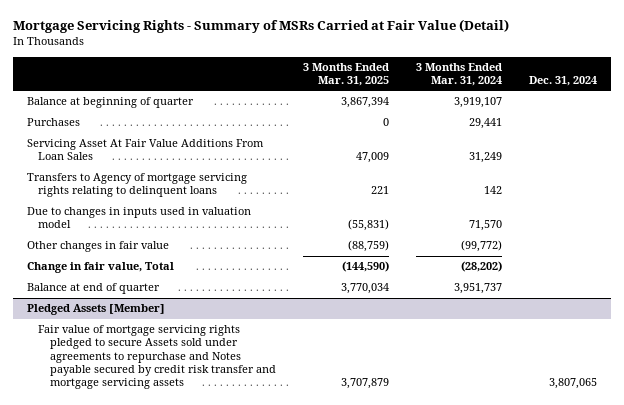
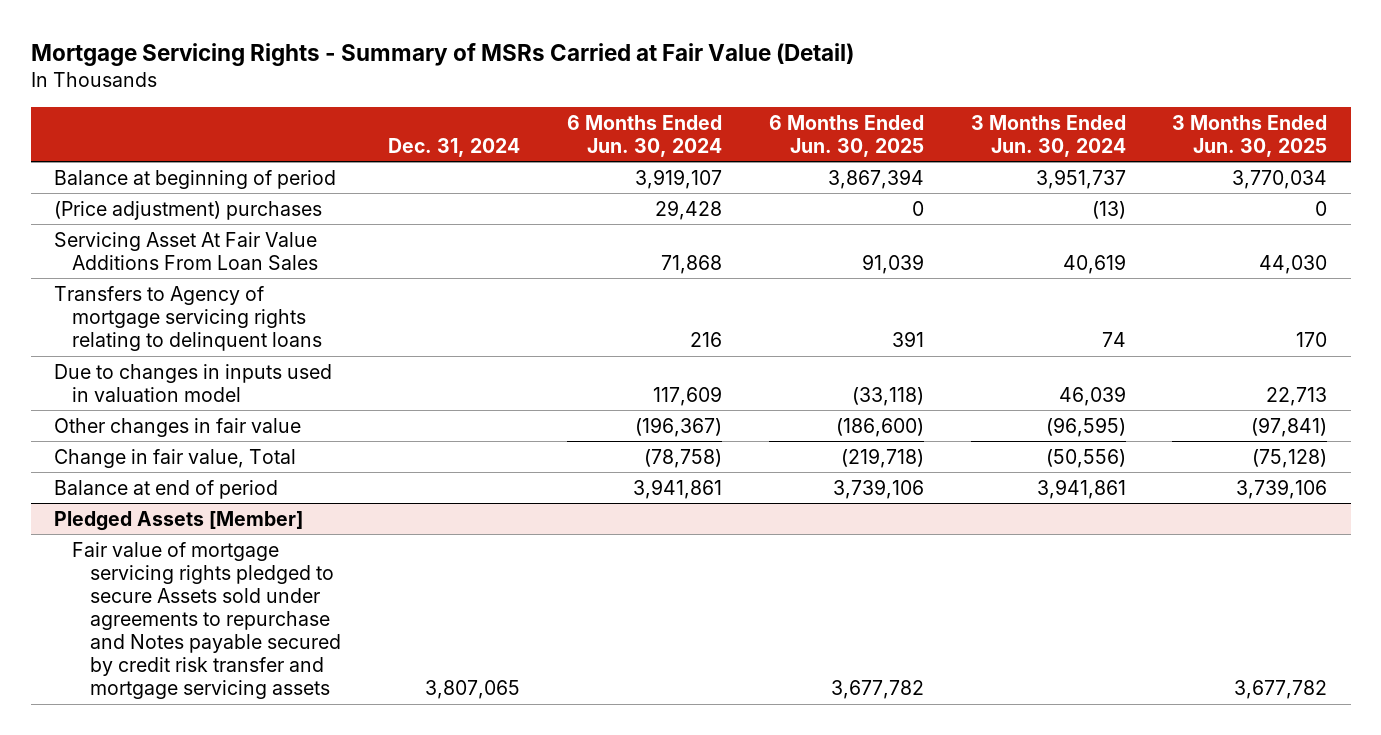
- | 3 Months Ended Mar. 31, 2025 | 3 Months Ended Mar. 31, 2024 | Dec. 31, 2024
+ | Dec. 31, 2024 | 6 Months Ended Jun. 30, 2024 | 6 Months Ended Jun. 30, 2025 | 3 Months Ended Jun. 30, 2024 | 3 Months Ended Jun. 30, 2025
- Balance at beginning of quarter | 3,867,394 | 3,919,107 |
- Purchases | 0 | 29,441 |
+ Balance at beginning of period | | 3,919,107 | 3,867,394 | 3,951,737 | 3,770,034
+ (Price adjustment) purchases | | 29,428 | 0 | (13) | 0
- Balance at end of quarter | 3,770,034 | 3,951,737 |
+ Balance at end of period | | 3,941,861 | 3,739,106 | 3,941,861 | 3,739,106

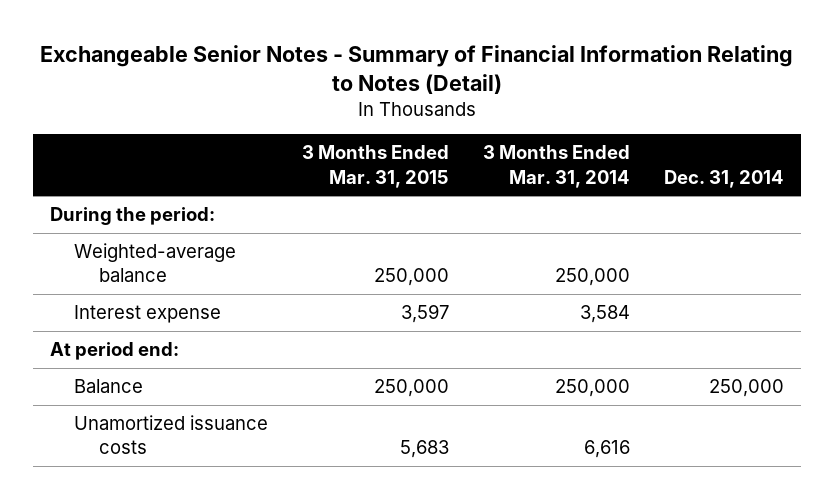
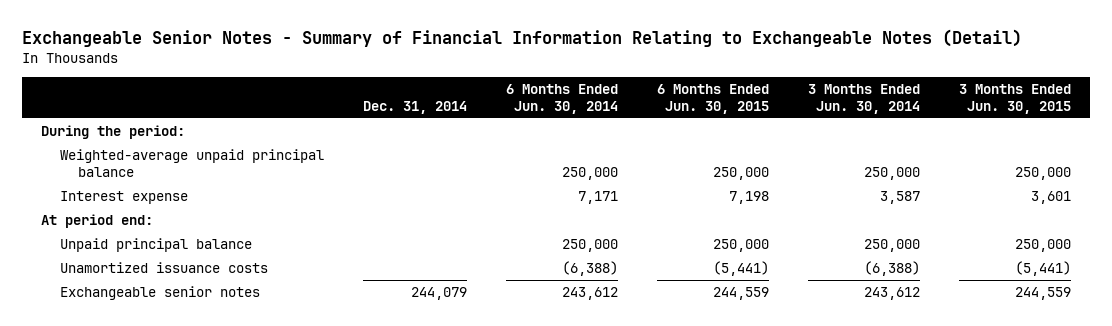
- Exchangeable Senior Notes - Summary of Financial Information Relating to Notes (Detail)
+ Exchangeable Senior Notes - Summary of Financial Information Relating to Exchangeable Notes (Detail)
- | 3 Months Ended Mar. 31, 2015 | 3 Months Ended Mar. 31, 2014 | Dec. 31, 2014
+ | Dec. 31, 2014 | 6 Months Ended Jun. 30, 2014 | 6 Months Ended Jun. 30, 2015 | 3 Months Ended Jun. 30, 2014 | 3 Months Ended Jun. 30, 2015
- Weighted-average balance | 250,000 | 250,000 |
+ Weighted-average unpaid principal balance | | 250,000 | 250,000 | 250,000 | 250,000
- Balance | 250,000 | 250,000 | 250,000
+ Unpaid principal balance | | 250,000 | 250,000 | 250,000 | 250,000
+ Exchangeable senior notes | 244,079 | 243,612 | 244,559 | 243,612 | 244,559

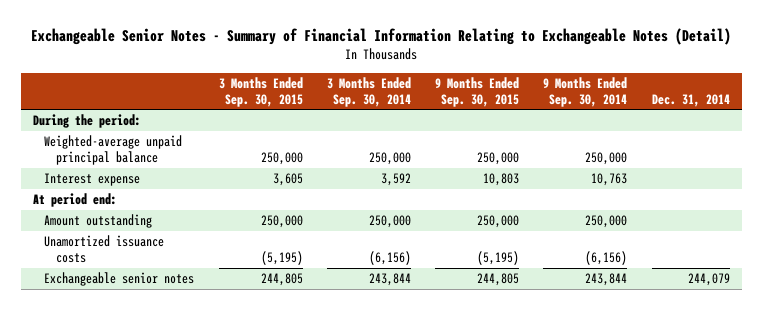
- | Dec. 31, 2014 | 6 Months Ended Jun. 30, 2014 | 6 Months Ended Jun. 30, 2015 | 3 Months Ended Jun. 30, 2014 | 3 Months Ended Jun. 30, 2015
+ | 3 Months Ended Sep. 30, 2015 | 3 Months Ended Sep. 30, 2014 | 9 Months Ended Sep. 30, 2015 | 9 Months Ended Sep. 30, 2014 | Dec. 31, 2014
- Unpaid principal balance | | 250,000 | 250,000 | 250,000 | 250,000
+ Amount outstanding | 250,000 | 250,000 | 250,000 | 250,000 |

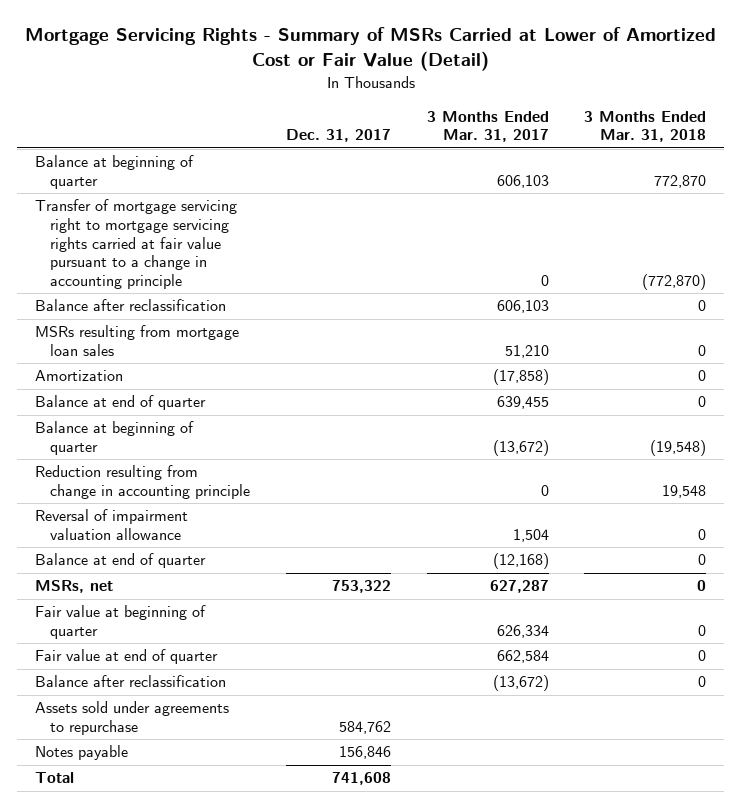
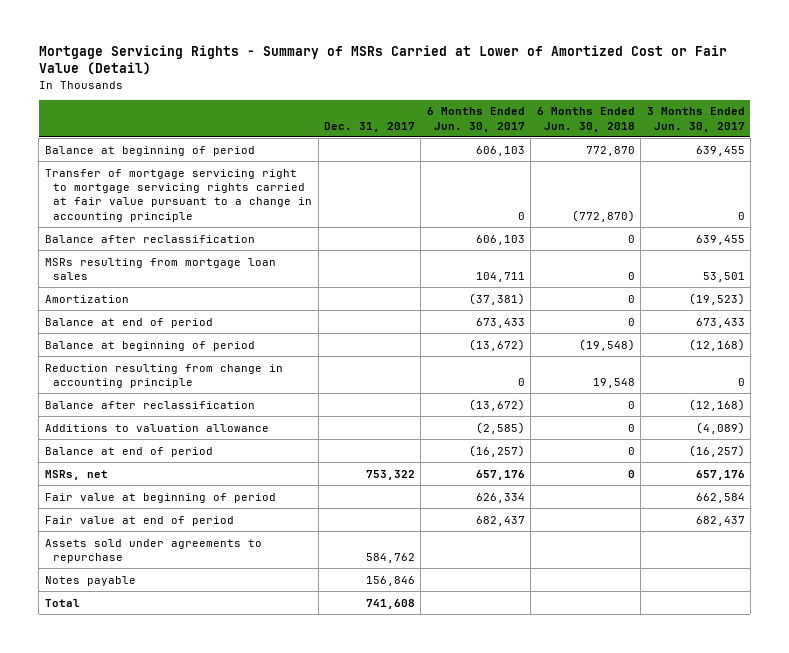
- | Dec. 31, 2017 | 3 Months Ended Mar. 31, 2017 | 3 Months Ended Mar. 31, 2018
+ | Dec. 31, 2017 | 6 Months Ended Jun. 30, 2017 | 6 Months Ended Jun. 30, 2018 | 3 Months Ended Jun. 30, 2017
- Balance at beginning of quarter | | 606,103 | 772,870
+ Balance at beginning of period | | 606,103 | 772,870 | 639,455
- Balance at end of quarter | | 639,455 | 0
- Balance at beginning of quarter | | (13,672) | (19,548)
+ Balance at end of period | | 673,433 | 0 | 673,433
+ Balance at beginning of period | | (13,672) | (19,548) | (12,168)
- Reversal of impairment valuation allowance | | 1,504 | 0
- Balance at end of quarter | | (12,168) | 0
- Fair value at beginning of quarter | | 626,334 | 0
- Fair value at end of quarter | | 662,584 | 0
+ Additions to valuation allowance | | (2,585) | 0 | (4,089)
+ Balance at end of period | | (16,257) | 0 | (16,257)
moved down: MSRs, net | 753,322 | 657,176 | 0 | 657,176
+ Fair value at beginning of period | | 626,334 | | 662,584
+ Fair value at end of period | | 682,437 | | 682,437

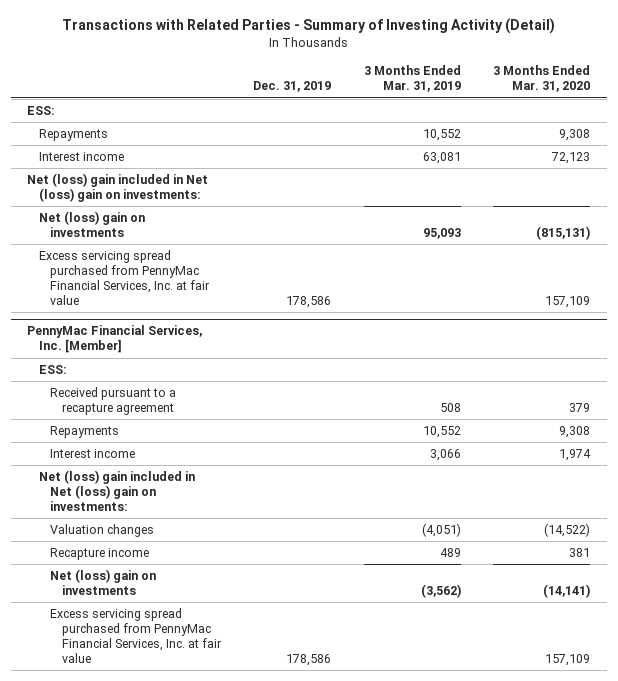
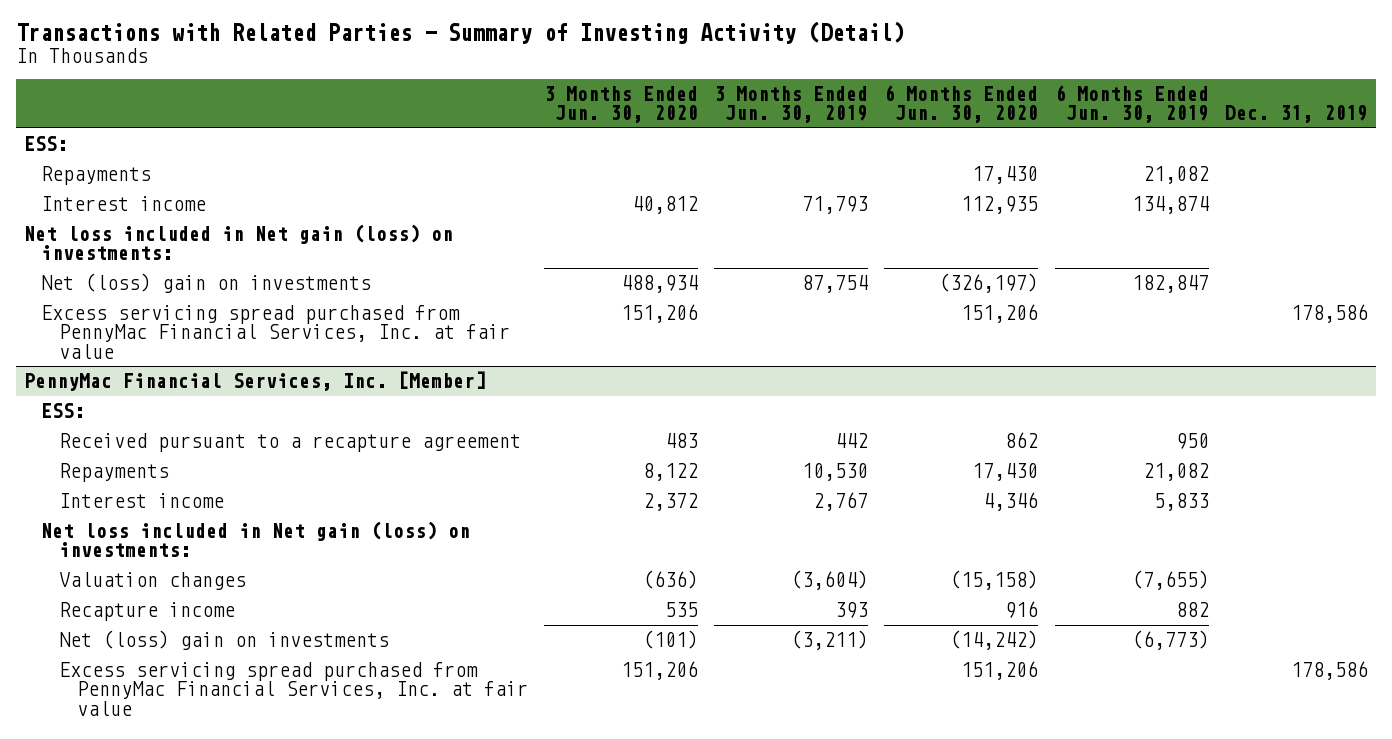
- | Dec. 31, 2019 | 3 Months Ended Mar. 31, 2019 | 3 Months Ended Mar. 31, 2020
+ | 3 Months Ended Jun. 30, 2020 | 3 Months Ended Jun. 30, 2019 | 6 Months Ended Jun. 30, 2020 | 6 Months Ended Jun. 30, 2019 | Dec. 31, 2019
- Net (loss) gain included in Net (loss) gain on investments:
+ Net loss included in Net gain (loss) on investments:
@ PennyMac Financial Services, Inc. [Member]
- Net (loss) gain included in Net (loss) gain on investments:
+ Net loss included in Net gain (loss) on investments:

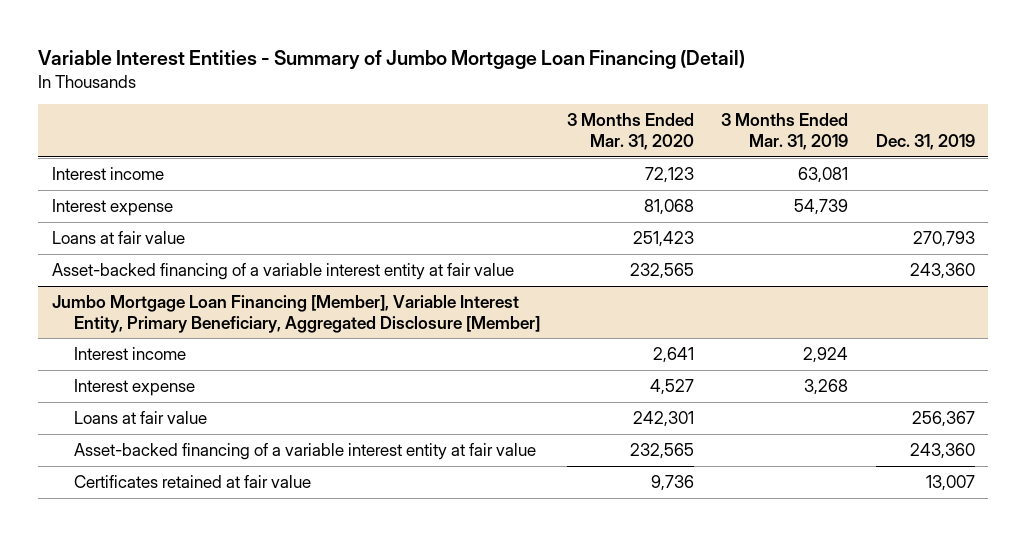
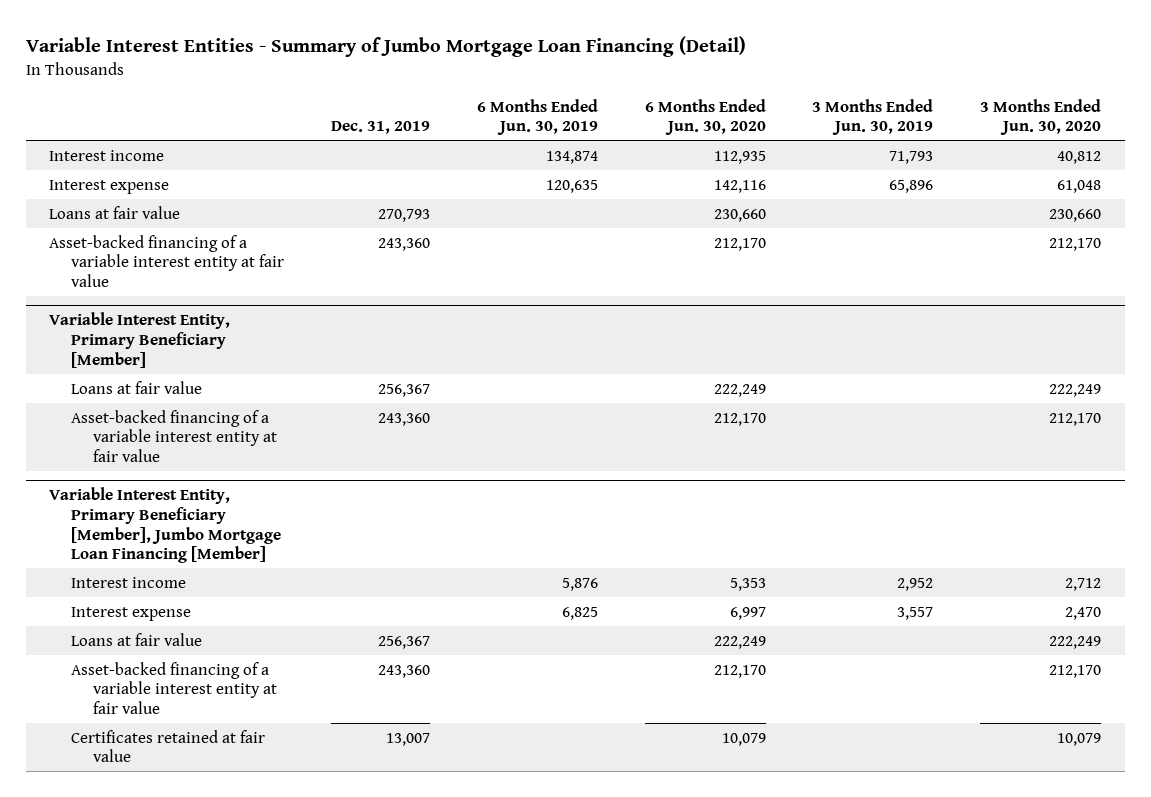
- | 3 Months Ended Mar. 31, 2020 | 3 Months Ended Mar. 31, 2019 | Dec. 31, 2019
+ | Dec. 31, 2019 | 6 Months Ended Jun. 30, 2019 | 6 Months Ended Jun. 30, 2020 | 3 Months Ended Jun. 30, 2019 | 3 Months Ended Jun. 30, 2020
- Jumbo Mortgage Loan Financing [Member], Variable Interest Entity, Primary Beneficiary, Aggregated Disclosure [Member]
+ Variable Interest Entity, Primary Beneficiary [Member]
+ Loans at fair value | 256,367 | | 222,249 | | 222,249
+ Asset-backed financing of a variable interest entity at fair value | 243,360 | | 212,170 | | 212,170
+ Variable Interest Entity, Primary Beneficiary [Member], Jumbo Mortgage Loan Financing [Member]

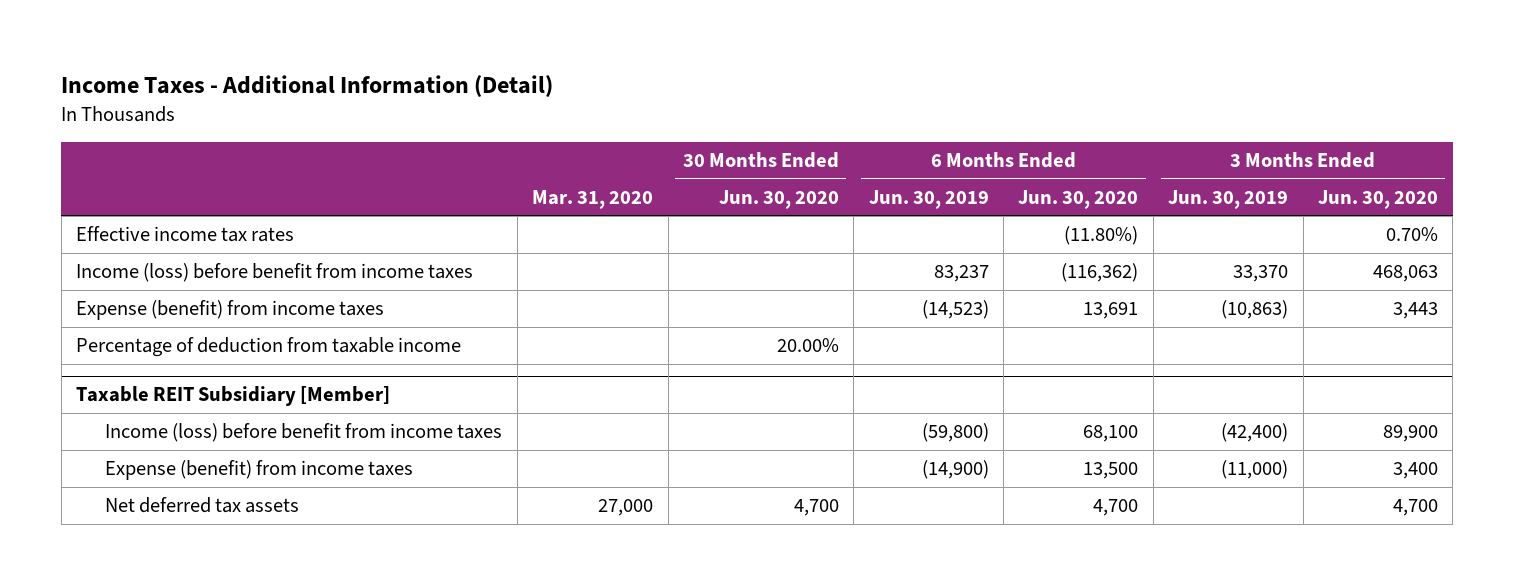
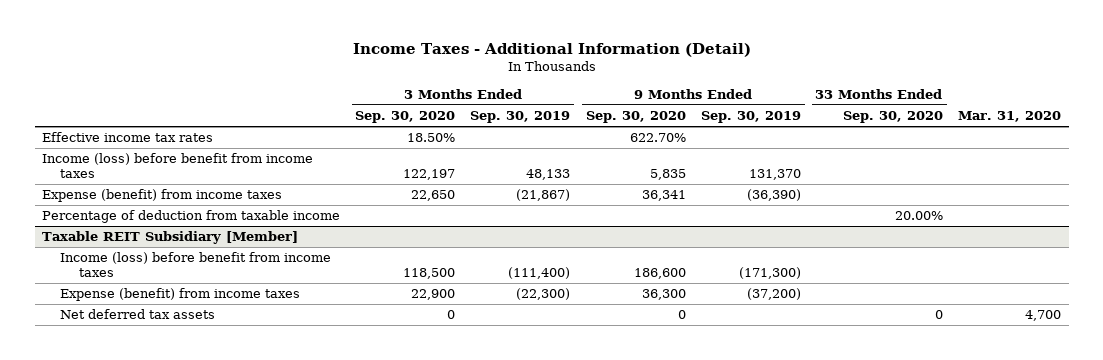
- | Mar. 31, 2020 | 30 Months Ended Jun. 30, 2020 | 6 Months Ended Jun. 30, 2019 | 6 Months Ended Jun. 30, 2020 | 3 Months Ended Jun. 30, 2019 | 3 Months Ended Jun. 30, 2020
+ | 3 Months Ended Sep. 30, 2020 | 3 Months Ended Sep. 30, 2019 | 9 Months Ended Sep. 30, 2020 | 9 Months Ended Sep. 30, 2019 | 33 Months Ended Sep. 30, 2020 | Mar. 31, 2020
@ Taxable REIT Subsidiary [Member]
- Net deferred tax assets | 27,000 | 4,700 | | 4,700 | | 4,700
+ Net deferred tax assets | 0 | | 0 | | 0 | 4,700

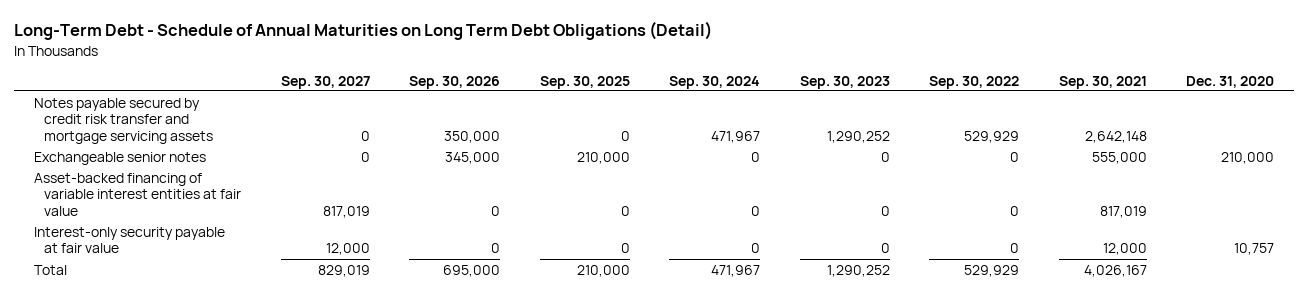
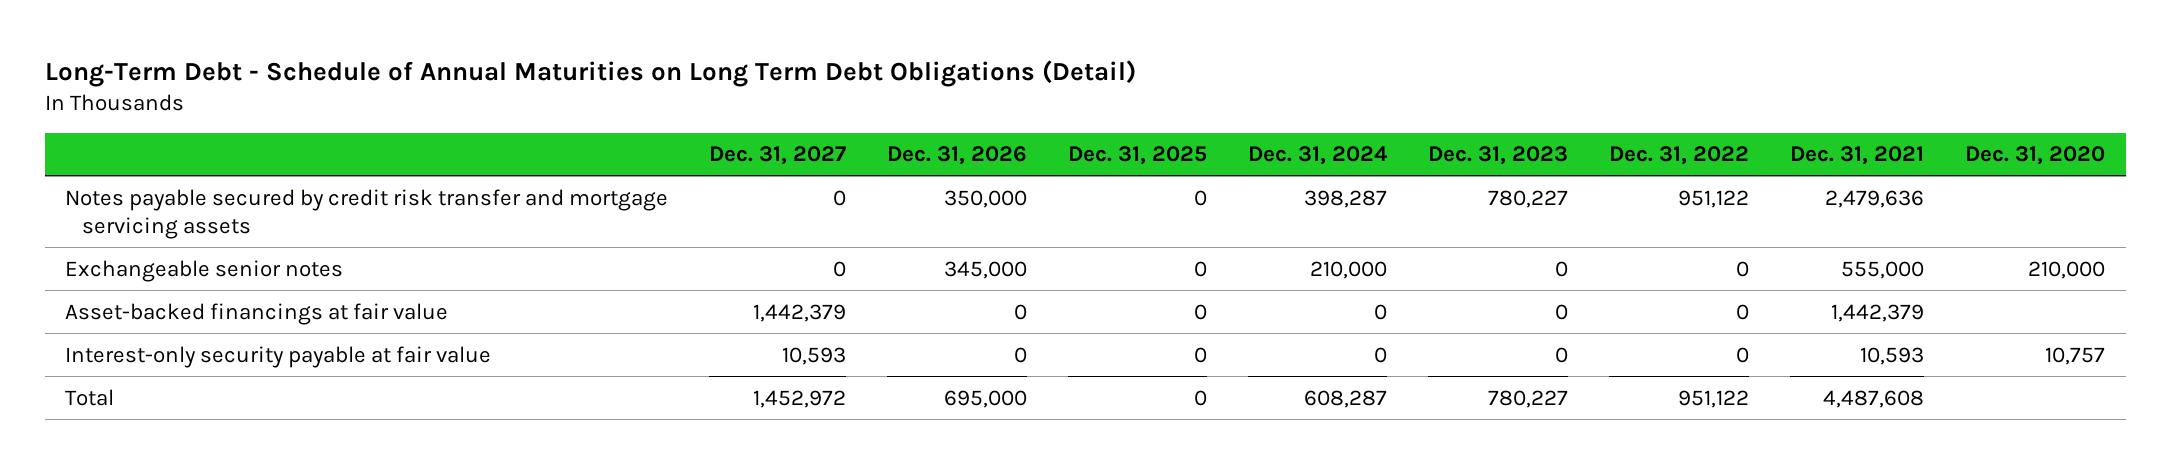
- | Sep. 30, 2027 | Sep. 30, 2026 | Sep. 30, 2025 | Sep. 30, 2024 | Sep. 30, 2023 | Sep. 30, 2022 | Sep. 30, 2021 | Dec. 31, 2020
+ | Dec. 31, 2027 | Dec. 31, 2026 | Dec. 31, 2025 | Dec. 31, 2024 | Dec. 31, 2023 | Dec. 31, 2022 | Dec. 31, 2021 | Dec. 31, 2020
- Asset-backed financing of variable interest entities at fair value | 817,019 | 0 | 0 | 0 | 0 | 0 | 817,019 |
+ Asset-backed financings at fair value | 1,442,379 | 0 | 0 | 0 | 0 | 0 | 1,442,379 |

